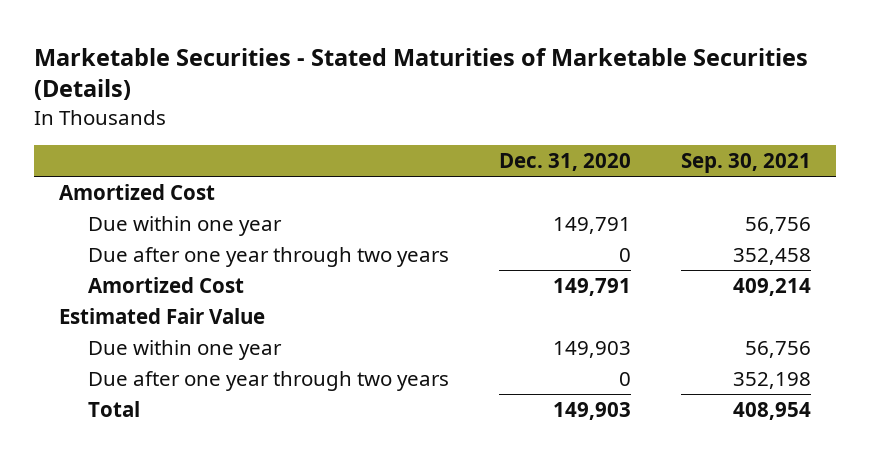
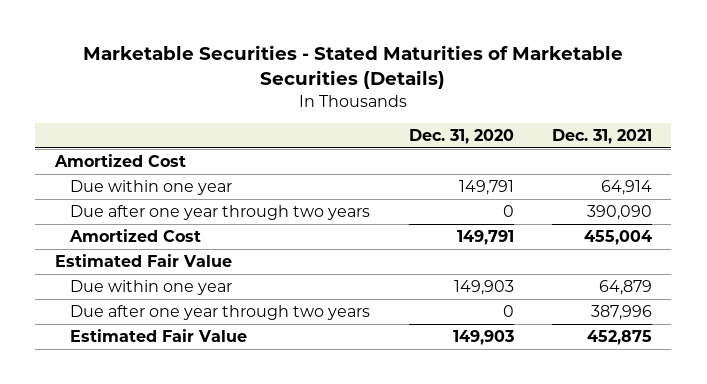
- | Dec. 31, 2020 | Sep. 30, 2021
+ | Dec. 31, 2020 | Dec. 31, 2021
- Total | 149,903 | 408,954
+ Estimated Fair Value | 149,903 | 452,875

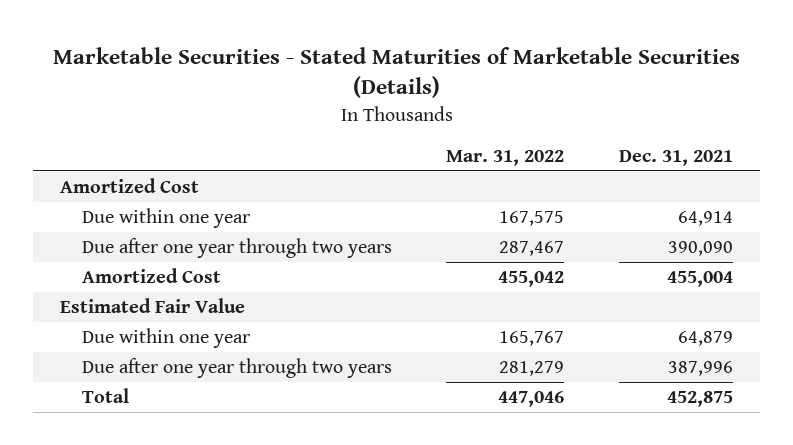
- | Dec. 31, 2020 | Dec. 31, 2021
+ | Mar. 31, 2022 | Dec. 31, 2021
- Estimated Fair Value | 149,903 | 452,875
+ Total | 447,046 | 452,875

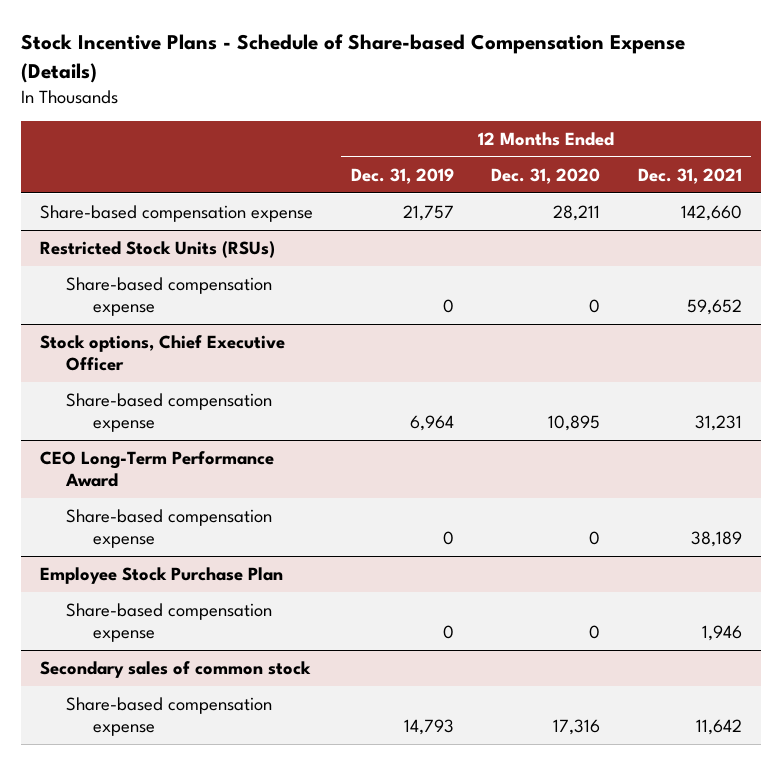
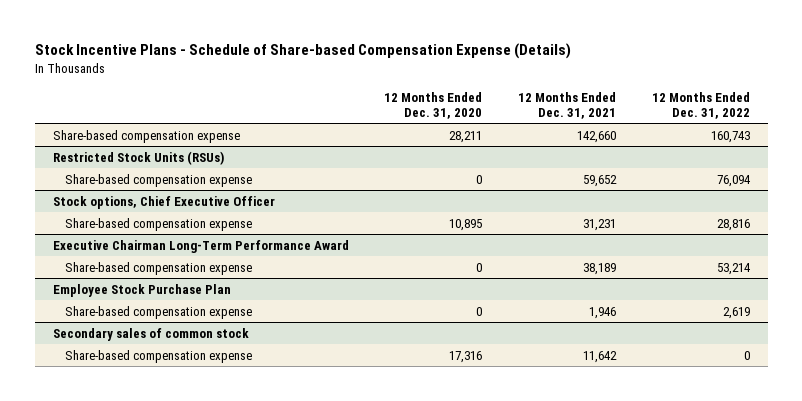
- | 12 Months Ended Dec. 31, 2019 | 12 Months Ended Dec. 31, 2020 | 12 Months Ended Dec. 31, 2021
+ | 12 Months Ended Dec. 31, 2020 | 12 Months Ended Dec. 31, 2021 | 12 Months Ended Dec. 31, 2022
- CEO Long-Term Performance Award
+ Executive Chairman Long-Term Performance Award

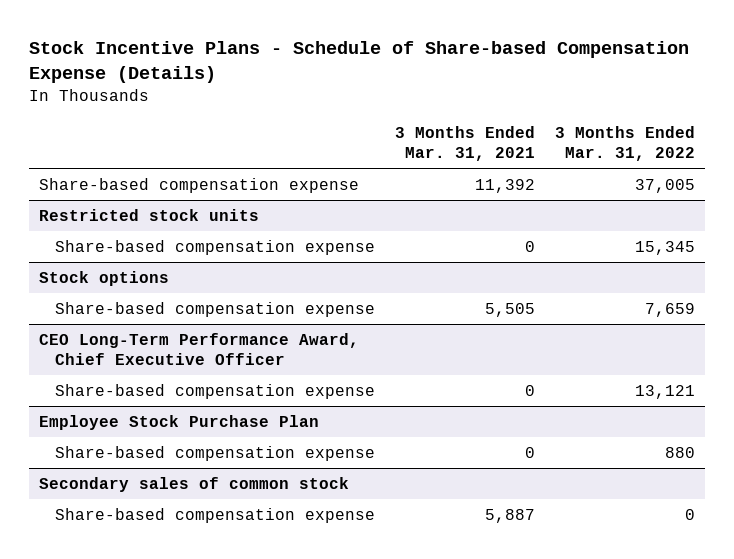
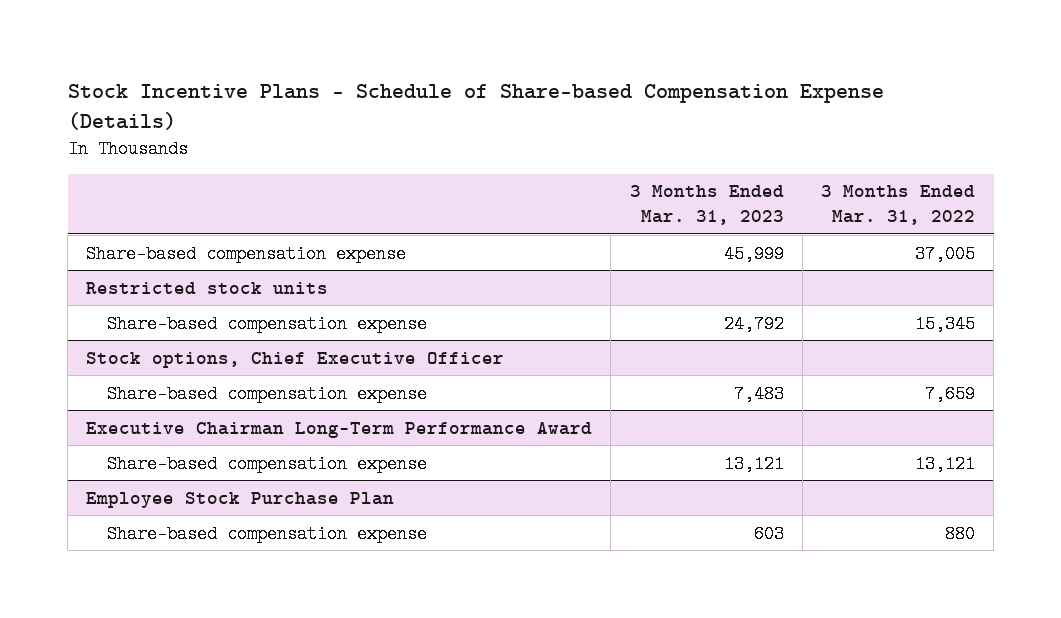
- | 3 Months Ended Mar. 31, 2021 | 3 Months Ended Mar. 31, 2022
+ | 3 Months Ended Mar. 31, 2023 | 3 Months Ended Mar. 31, 2022
- Stock options
+ Stock options, Chief Executive Officer
- CEO Long-Term Performance Award, Chief Executive Officer
+ Executive Chairman Long-Term Performance Award
- Secondary sales of common stock
- Share-based compensation expense | 5,887 | 0

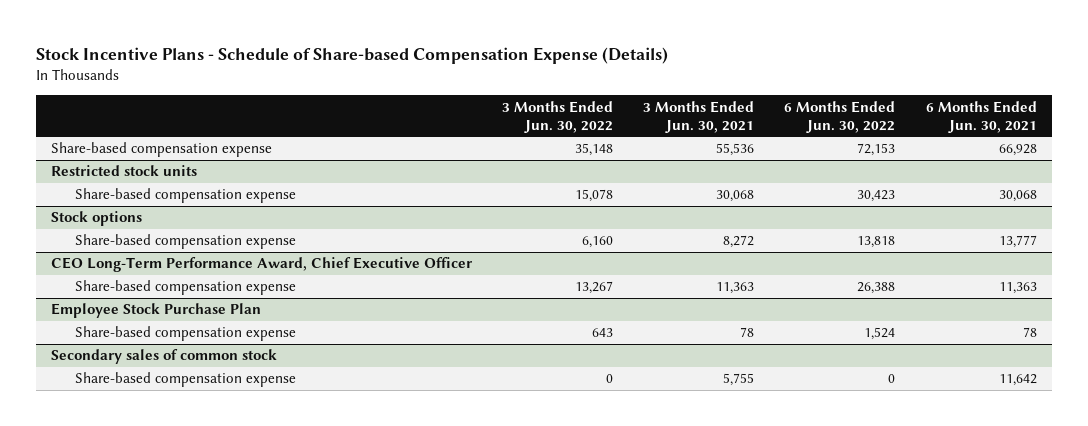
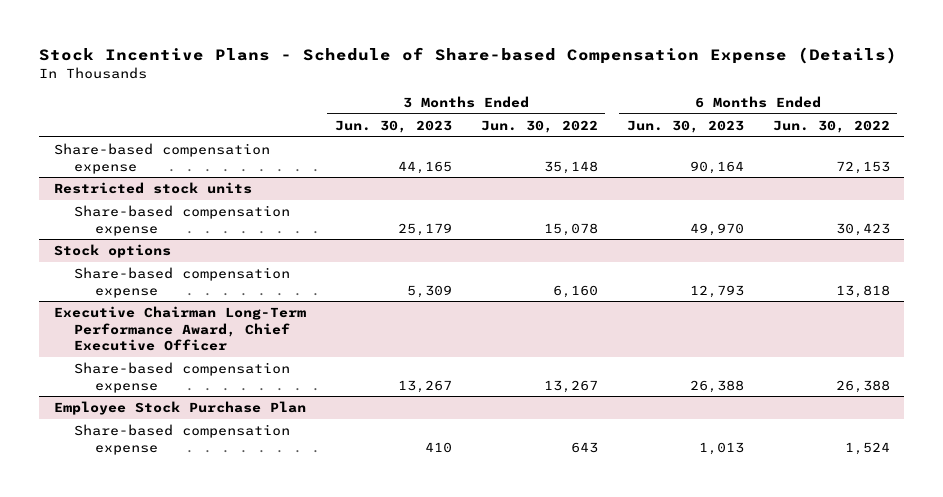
- | 3 Months Ended Jun. 30, 2022 | 3 Months Ended Jun. 30, 2021 | 6 Months Ended Jun. 30, 2022 | 6 Months Ended Jun. 30, 2021
+ | 3 Months Ended Jun. 30, 2023 | 3 Months Ended Jun. 30, 2022 | 6 Months Ended Jun. 30, 2023 | 6 Months Ended Jun. 30, 2022
- CEO Long-Term Performance Award, Chief Executive Officer
+ Executive Chairman Long-Term Performance Award, Chief Executive Officer
- Secondary sales of common stock
- Share-based compensation expense | 0 | 5,755 | 0 | 11,642

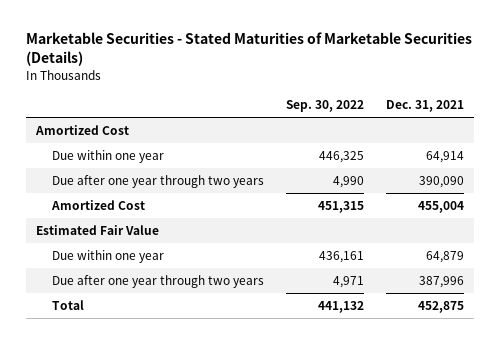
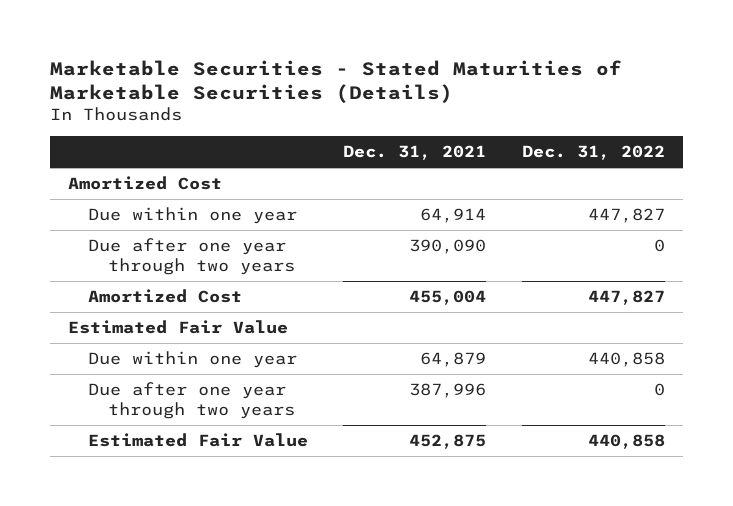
- | Sep. 30, 2022 | Dec. 31, 2021
+ | Dec. 31, 2021 | Dec. 31, 2022
- Total | 441,132 | 452,875
+ Estimated Fair Value | 452,875 | 440,858

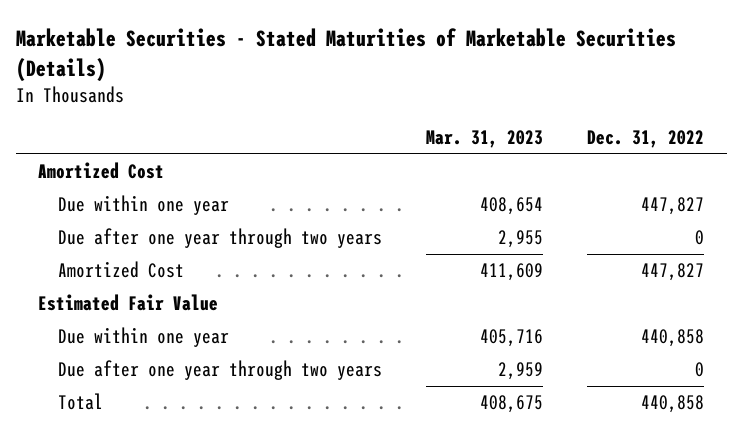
- | Dec. 31, 2021 | Dec. 31, 2022
+ | Mar. 31, 2023 | Dec. 31, 2022
- Estimated Fair Value | 452,875 | 440,858
+ Total | 408,675 | 440,858

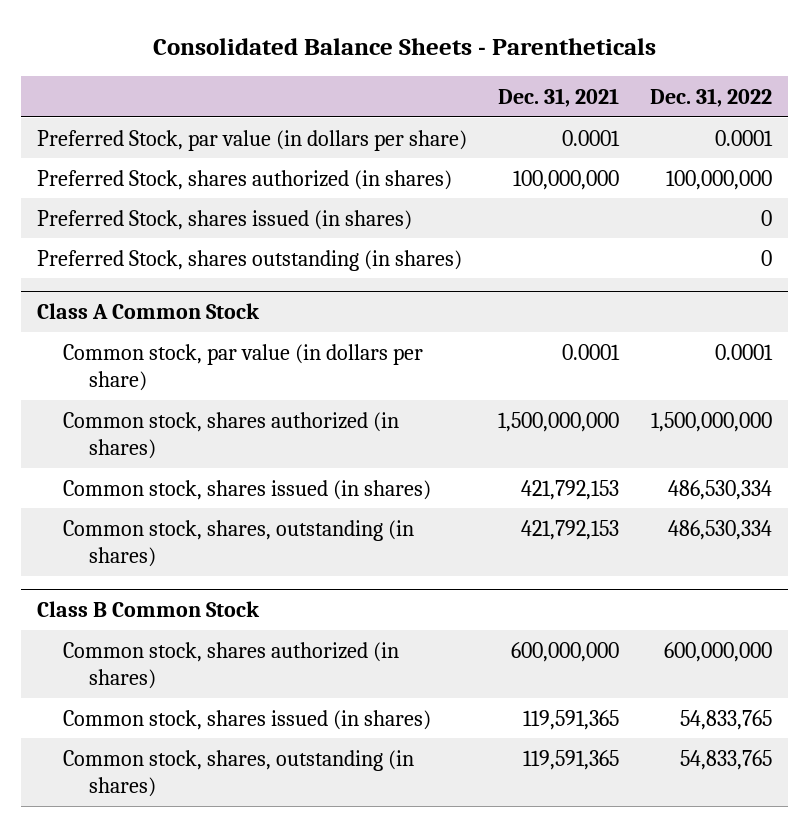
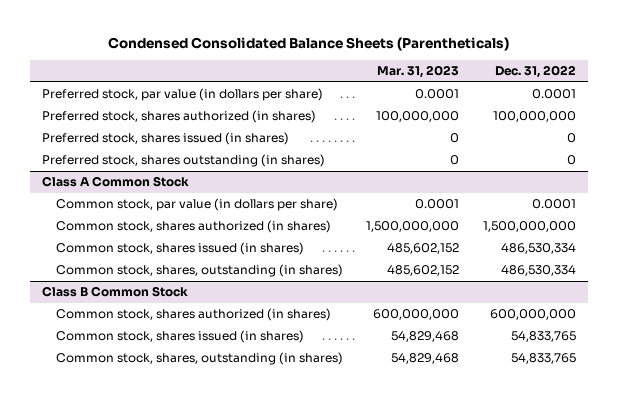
- Consolidated Balance Sheets - Parentheticals
+ Condensed Consolidated Balance Sheets (Parentheticals)
- | Dec. 31, 2021 | Dec. 31, 2022
+ | Mar. 31, 2023 | Dec. 31, 2022
- Preferred Stock, par value (in dollars per share) | 0.0001 | 0.0001
- Preferred Stock, shares authorized (in shares) | 100,000,000 | 100,000,000
- Preferred Stock, shares issued (in shares) | | 0
- Preferred Stock, shares outstanding (in shares) | | 0
+ Preferred stock, par value (in dollars per share) | 0.0001 | 0.0001
+ Preferred stock, shares authorized (in shares) | 100,000,000 | 100,000,000
+ Preferred stock, shares issued (in shares) | 0 | 0
+ Preferred stock, shares outstanding (in shares) | 0 | 0

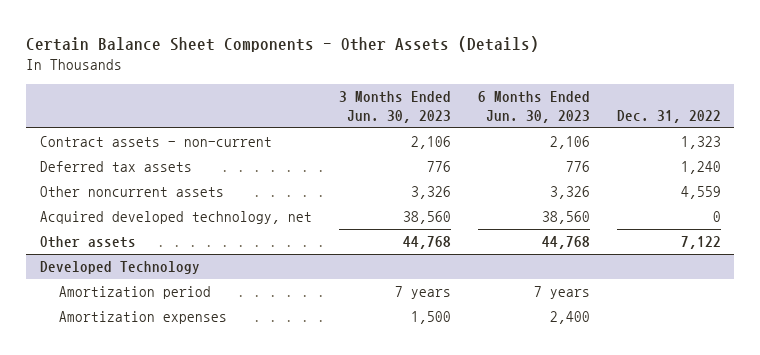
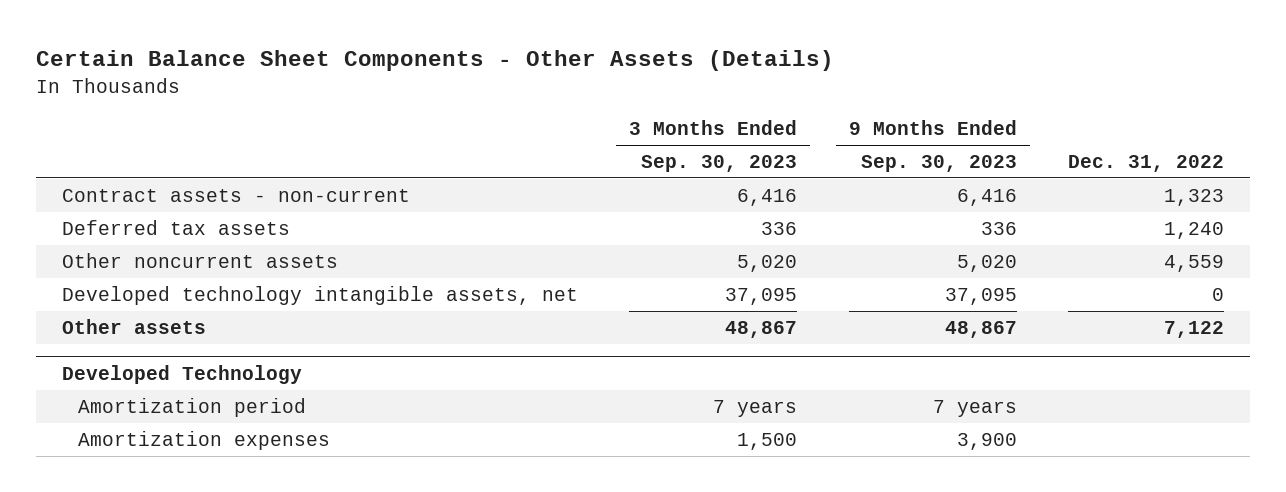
- | 3 Months Ended Jun. 30, 2023 | 6 Months Ended Jun. 30, 2023 | Dec. 31, 2022
+ | 3 Months Ended Sep. 30, 2023 | 9 Months Ended Sep. 30, 2023 | Dec. 31, 2022
- Acquired developed technology, net | 38,560 | 38,560 | 0
+ Developed technology intangible assets, net | 37,095 | 37,095 | 0

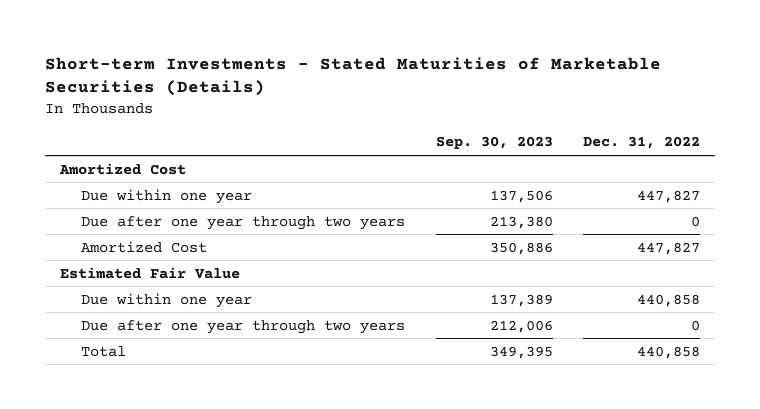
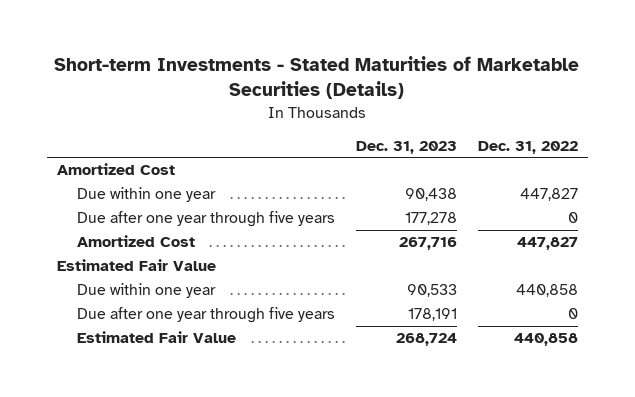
- | Sep. 30, 2023 | Dec. 31, 2022
+ | Dec. 31, 2023 | Dec. 31, 2022
- Due after one year through two years | 213,380 | 0
+ Due after one year through five years | 177,278 | 0
- Due after one year through two years | 212,006 | 0
- Total | 349,395 | 440,858
+ Due after one year through five years | 178,191 | 0
+ Estimated Fair Value | 268,724 | 440,858

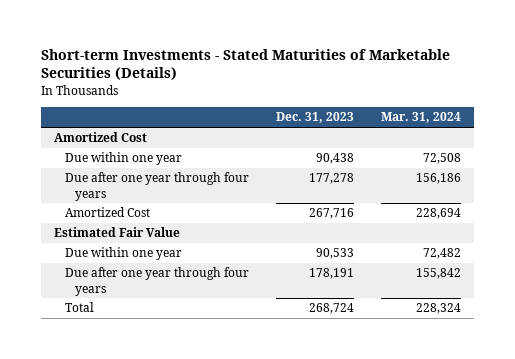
- | Dec. 31, 2023 | Dec. 31, 2022
+ | Dec. 31, 2023 | Mar. 31, 2024
- Due after one year through five years | 177,278 | 0
+ Due after one year through four years | 177,278 | 156,186
- Due after one year through five years | 178,191 | 0
- Estimated Fair Value | 268,724 | 440,858
+ Due after one year through four years | 178,191 | 155,842
+ Total | 268,724 | 228,324

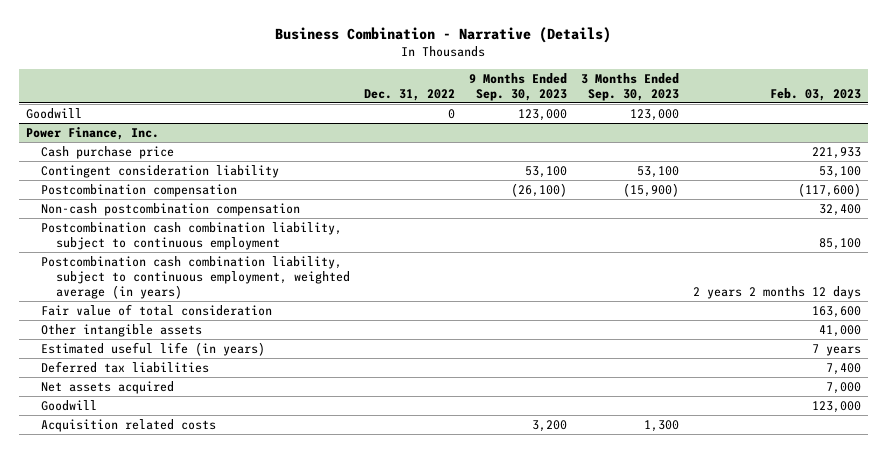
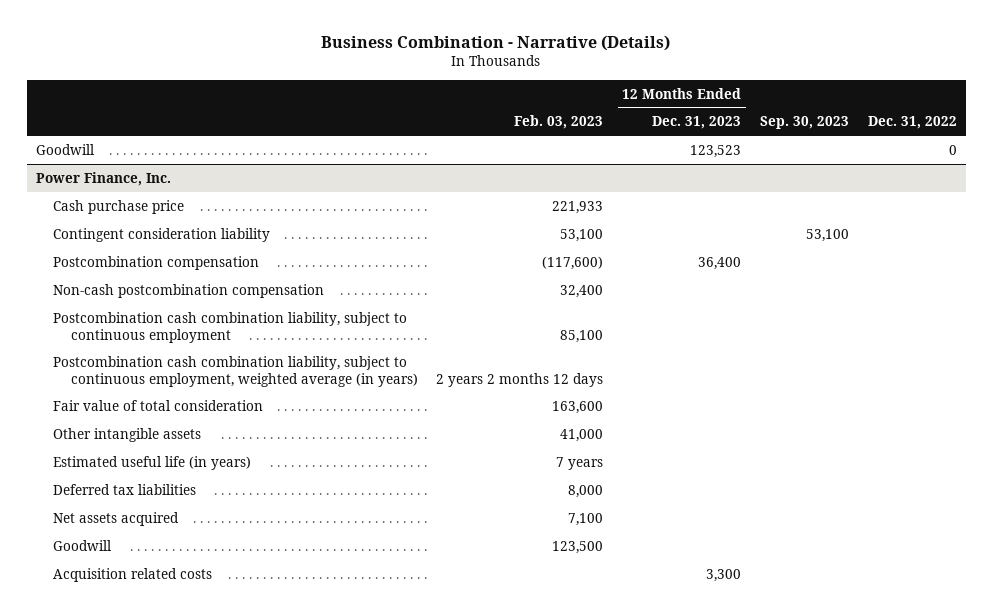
- | Dec. 31, 2022 | 9 Months Ended Sep. 30, 2023 | 3 Months Ended Sep. 30, 2023 | Feb. 03, 2023
+ | Feb. 03, 2023 | 12 Months Ended Dec. 31, 2023 | Sep. 30, 2023 | Dec. 31, 2022
@ Power Finance, Inc.
- Deferred tax liabilities | | | | 7,400
- Net assets acquired | | | | 7,000
- Goodwill | | | | 123,000
+ Deferred tax liabilities | 8,000 | | |
+ Net assets acquired | 7,100 | | |
+ Goodwill | 123,500 | | |

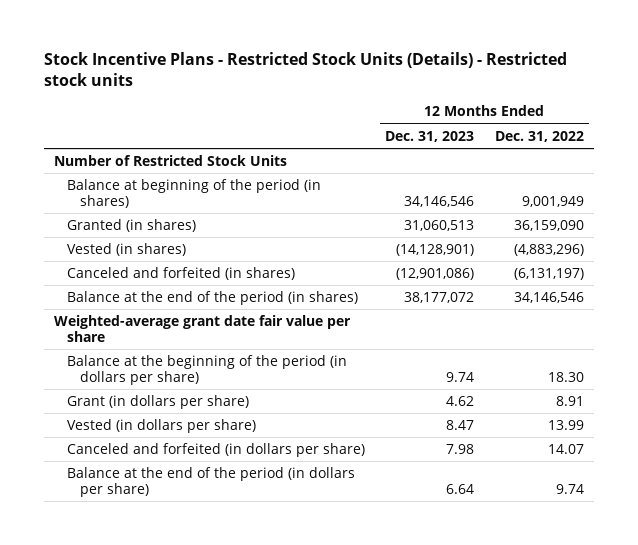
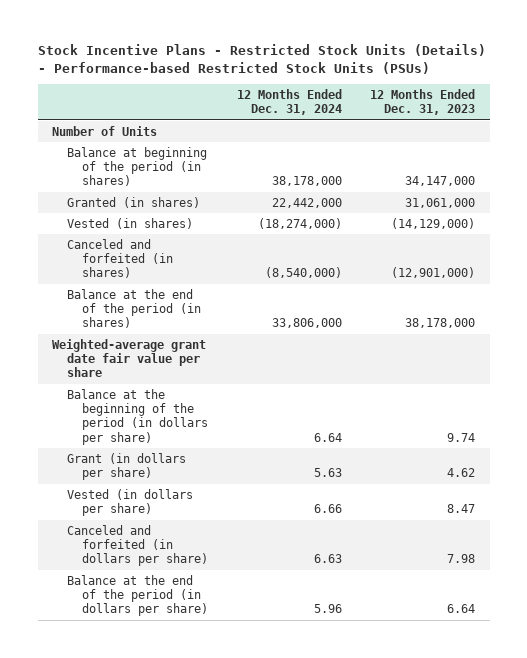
- Stock Incentive Plans - Restricted Stock Units (Details) - Restricted stock units
+ Stock Incentive Plans - Restricted Stock Units (Details) - Performance-based Restricted Stock Units (PSUs)
- | 12 Months Ended Dec. 31, 2023 | 12 Months Ended Dec. 31, 2022
+ | 12 Months Ended Dec. 31, 2024 | 12 Months Ended Dec. 31, 2023
- Number of Restricted Stock Units
- Balance at beginning of the period (in shares) | 34,146,546 | 9,001,949
- Granted (in shares) | 31,060,513 | 36,159,090
- Vested (in shares) | (14,128,901) | (4,883,296)
- Canceled and forfeited (in shares) | (12,901,086) | (6,131,197)
- Balance at the end of the period (in shares) | 38,177,072 | 34,146,546
+ Number of Units
+ Balance at beginning of the period (in shares) | 38,178,000 | 34,147,000
+ Granted (in shares) | 22,442,000 | 31,061,000
+ Vested (in shares) | (18,274,000) | (14,129,000)
+ Canceled and forfeited (in shares) | (8,540,000) | (12,901,000)
+ Balance at the end of the period (in shares) | 33,806,000 | 38,178,000

